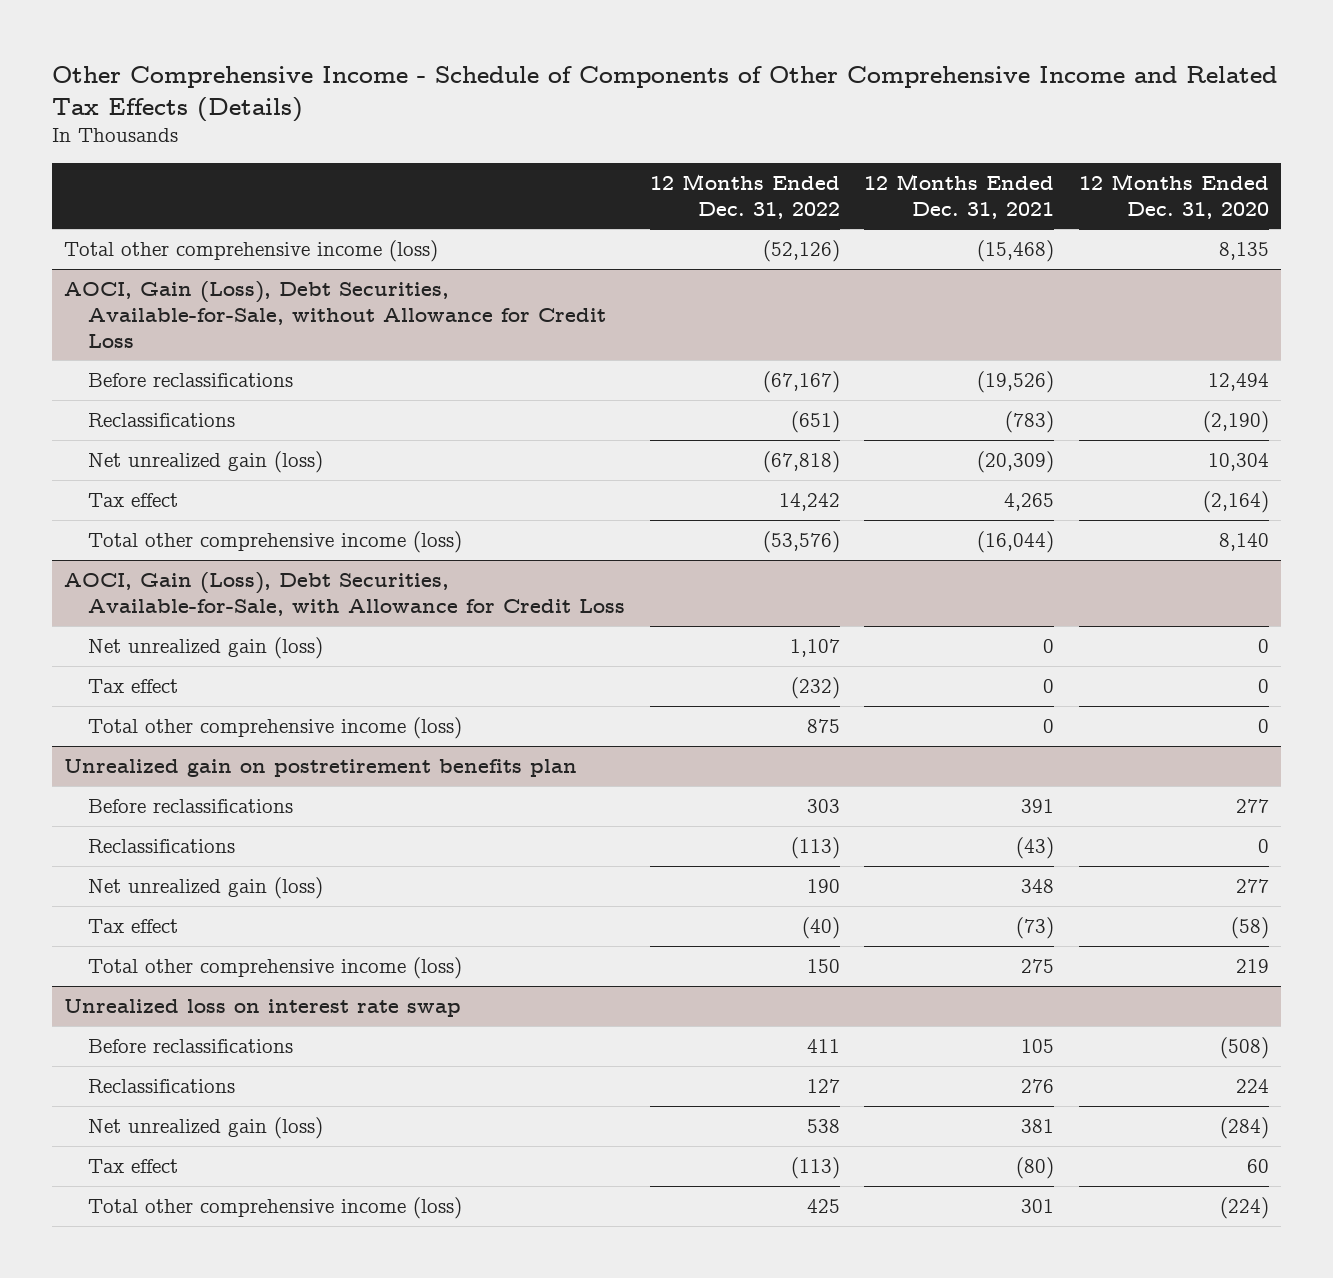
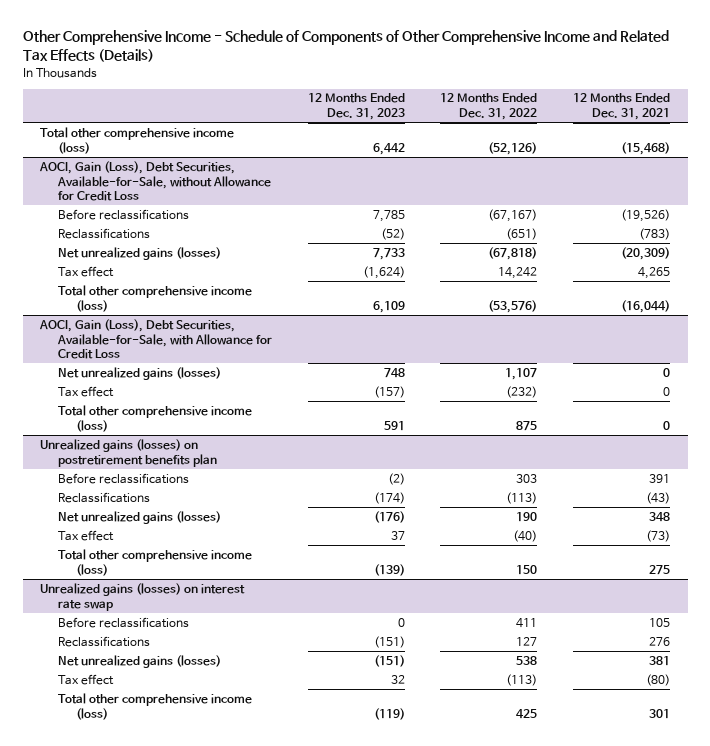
- | 12 Months Ended Dec. 31, 2022 | 12 Months Ended Dec. 31, 2021 | 12 Months Ended Dec. 31, 2020
+ | 12 Months Ended Dec. 31, 2023 | 12 Months Ended Dec. 31, 2022 | 12 Months Ended Dec. 31, 2021
@ AOCI, Gain (Loss), Debt Securities, Available-for-Sale, without Allowance for Credit Loss
- Net unrealized gain (loss) | (67,818) | (20,309) | 10,304
+ Net unrealized gains (losses) | 7,733 | (67,818) | (20,309)
@ AOCI, Gain (Loss), Debt Securities, Available-for-Sale, with Allowance for Credit Loss
- Net unrealized gain (loss) | 1,107 | 0 | 0
+ Net unrealized gains (losses) | 748 | 1,107 | 0
- Unrealized gain on postretirement benefits plan
+ Unrealized gains (losses) on postretirement benefits plan
- Net unrealized gain (loss) | 190 | 348 | 277
+ Net unrealized gains (losses) | (176) | 190 | 348
- Unrealized loss on interest rate swap
+ Unrealized gains (losses) on interest rate swap
- Net unrealized gain (loss) | 538 | 381 | (284)
+ Net unrealized gains (losses) | (151) | 538 | 381

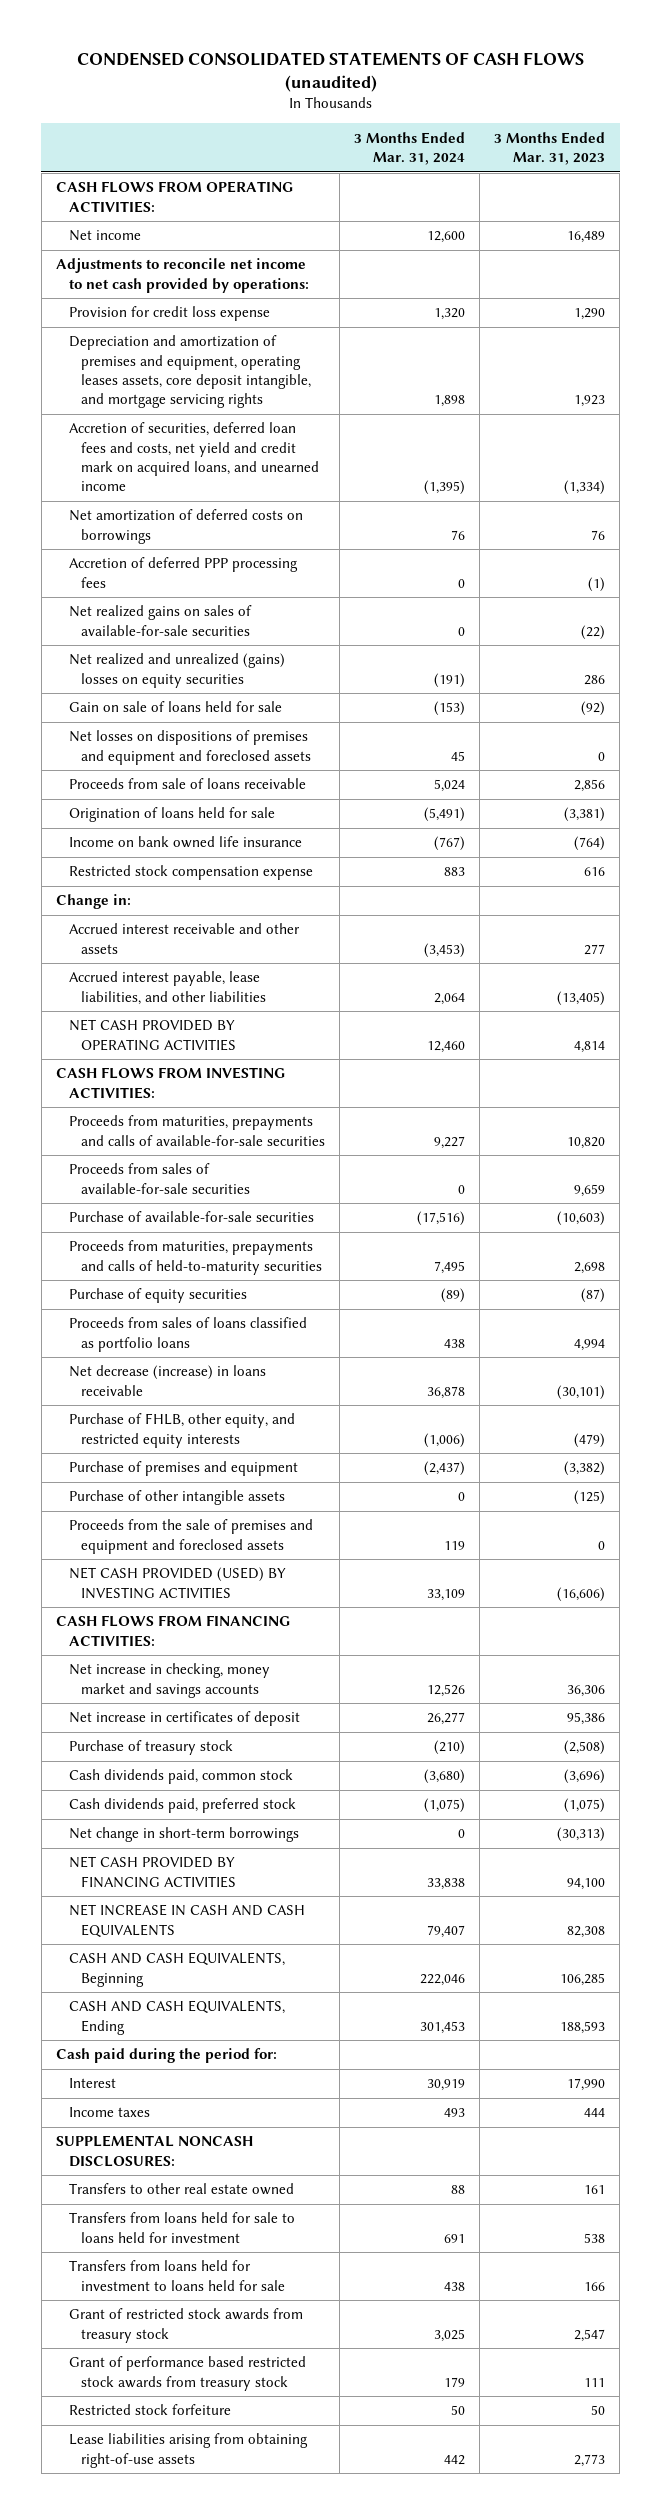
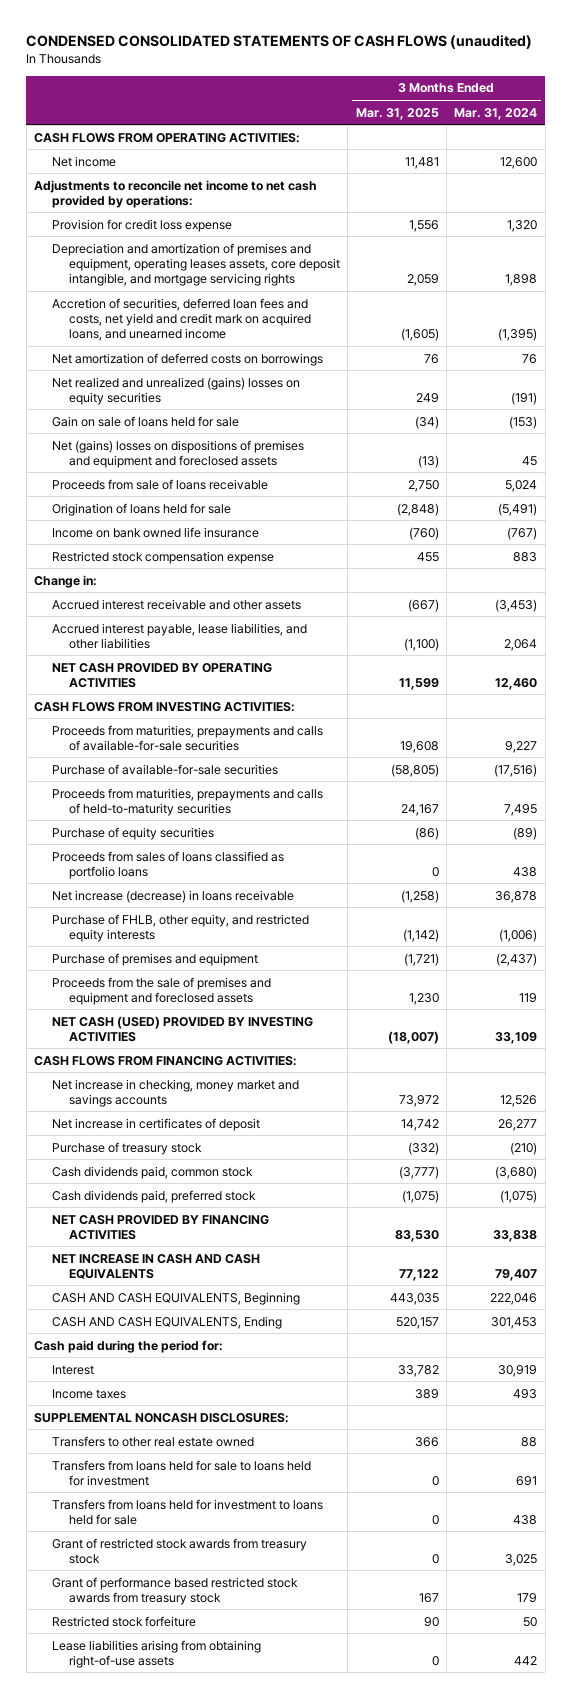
- | 3 Months Ended Mar. 31, 2024 | 3 Months Ended Mar. 31, 2023
+ | 3 Months Ended Mar. 31, 2025 | 3 Months Ended Mar. 31, 2024
- Accretion of deferred PPP processing fees | 0 | (1)
- Net realized gains on sales of available-for-sale securities | 0 | (22)
- Net losses on dispositions of premises and equipment and foreclosed assets | 45 | 0
+ Net (gains) losses on dispositions of premises and equipment and foreclosed assets | (13) | 45
- Proceeds from sales of available-for-sale securities | 0 | 9,659
- Net decrease (increase) in loans receivable | 36,878 | (30,101)
+ Net increase (decrease) in loans receivable | (1,258) | 36,878
- Purchase of other intangible assets | 0 | (125)
- NET CASH PROVIDED (USED) BY INVESTING ACTIVITIES | 33,109 | (16,606)
+ NET CASH (USED) PROVIDED BY INVESTING ACTIVITIES | (18,007) | 33,109
- Net change in short-term borrowings | 0 | (30,313)

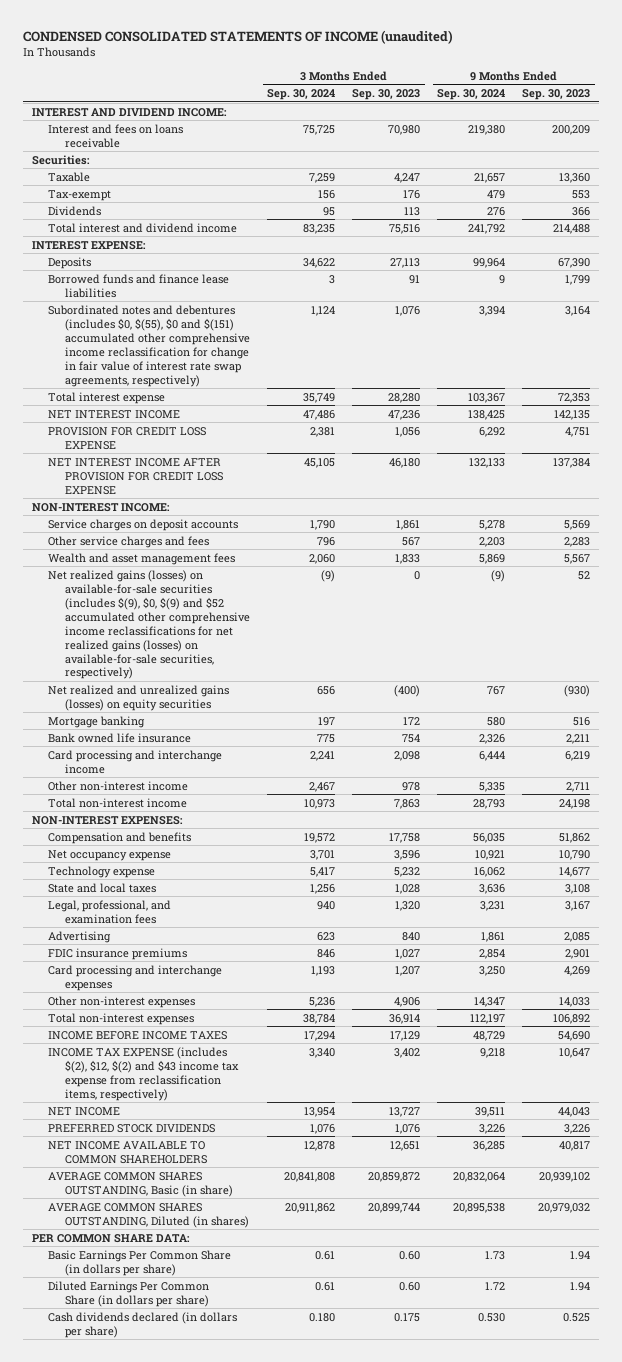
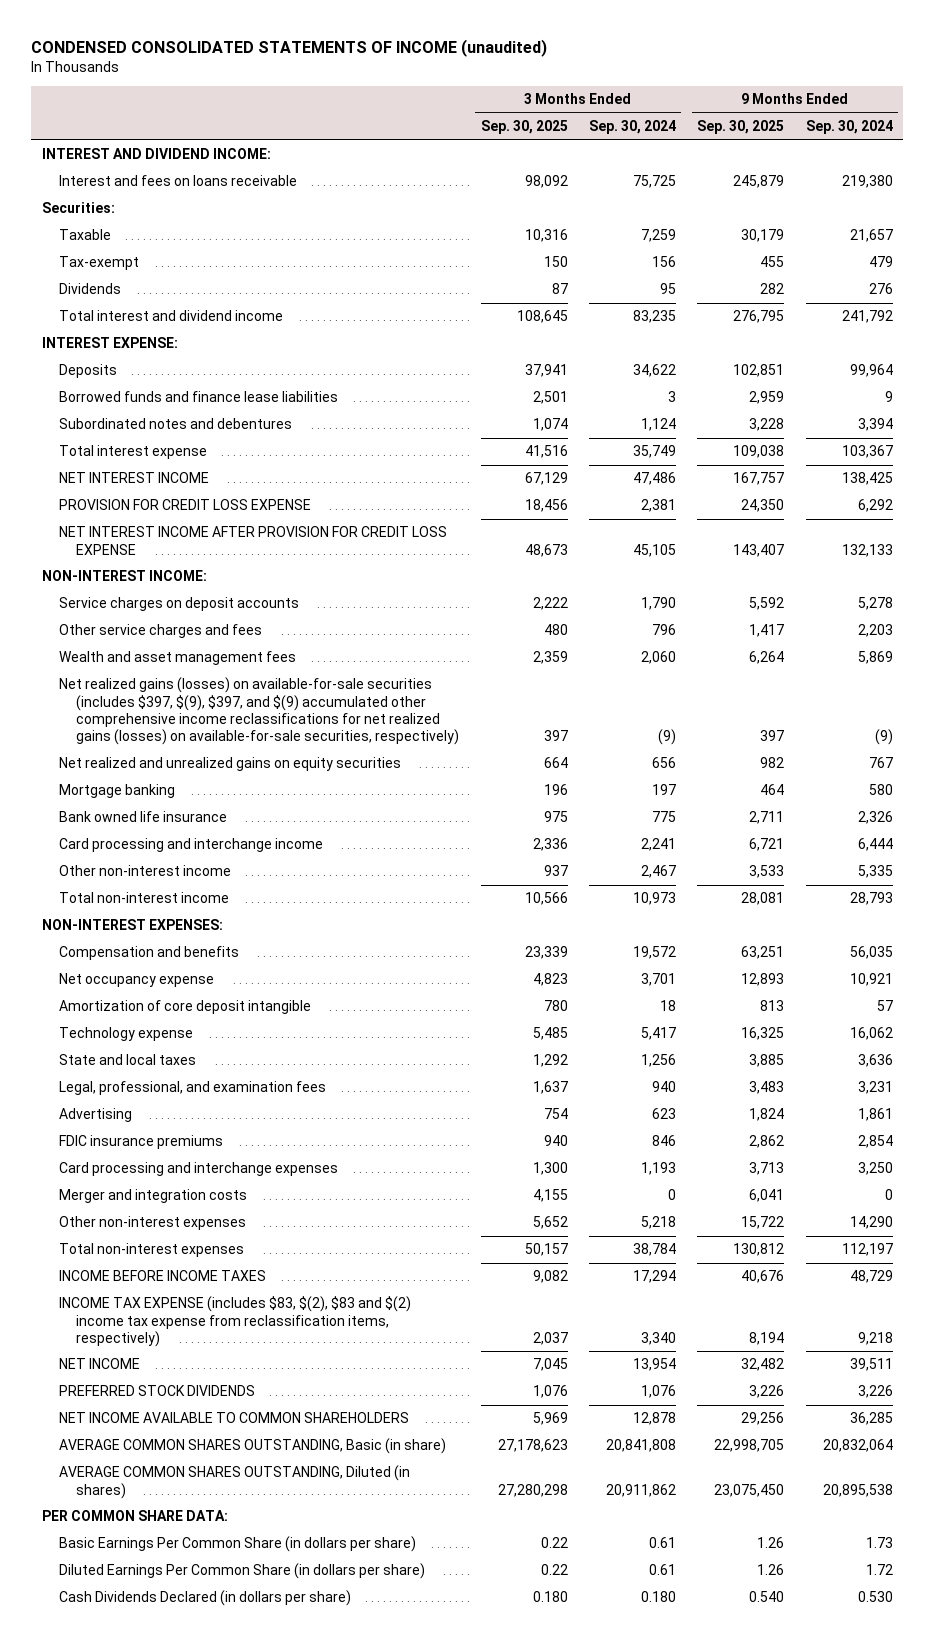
- | 3 Months Ended Sep. 30, 2024 | 3 Months Ended Sep. 30, 2023 | 9 Months Ended Sep. 30, 2024 | 9 Months Ended Sep. 30, 2023
+ | 3 Months Ended Sep. 30, 2025 | 3 Months Ended Sep. 30, 2024 | 9 Months Ended Sep. 30, 2025 | 9 Months Ended Sep. 30, 2024
- Subordinated notes and debentures (includes $0, $(55), $0 and $(151) accumulated other comprehensive income reclassification for change in fair value of interest rate swap agreements, respectively) | 1,124 | 1,076 | 3,394 | 3,164
+ Subordinated notes and debentures | 1,074 | 1,124 | 3,228 | 3,394
- Net realized gains (losses) on available-for-sale securities (includes $(9), $0, $(9) and $52 accumulated other comprehensive income reclassifications for net realized gains (losses) on available-for-sale securities, respectively) | (9) | 0 | (9) | 52
- Net realized and unrealized gains (losses) on equity securities | 656 | (400) | 767 | (930)
+ Net realized gains (losses) on available-for-sale securities (includes $397, $(9), $397, and $(9) accumulated other comprehensive income reclassifications for net realized gains (losses) on available-for-sale securities, respectively) | 397 | (9) | 397 | (9)
+ Net realized and unrealized gains on equity securities | 664 | 656 | 982 | 767
+ Amortization of core deposit intangible | 780 | 18 | 813 | 57
- Other non-interest expenses | 5,236 | 4,906 | 14,347 | 14,033
+ Merger and integration costs | 4,155 | 0 | 6,041 | 0
+ Other non-interest expenses | 5,652 | 5,218 | 15,722 | 14,290
- INCOME TAX EXPENSE (includes $(2), $12, $(2) and $43 income tax expense from reclassification items, respectively) | 3,340 | 3,402 | 9,218 | 10,647
+ INCOME TAX EXPENSE (includes $83, $(2), $83 and $(2) income tax expense from reclassification items, respectively) | 2,037 | 3,340 | 8,194 | 9,218
- Cash dividends declared (in dollars per share) | 0.180 | 0.175 | 0.530 | 0.525
+ Cash Dividends Declared (in dollars per share) | 0.180 | 0.180 | 0.540 | 0.530

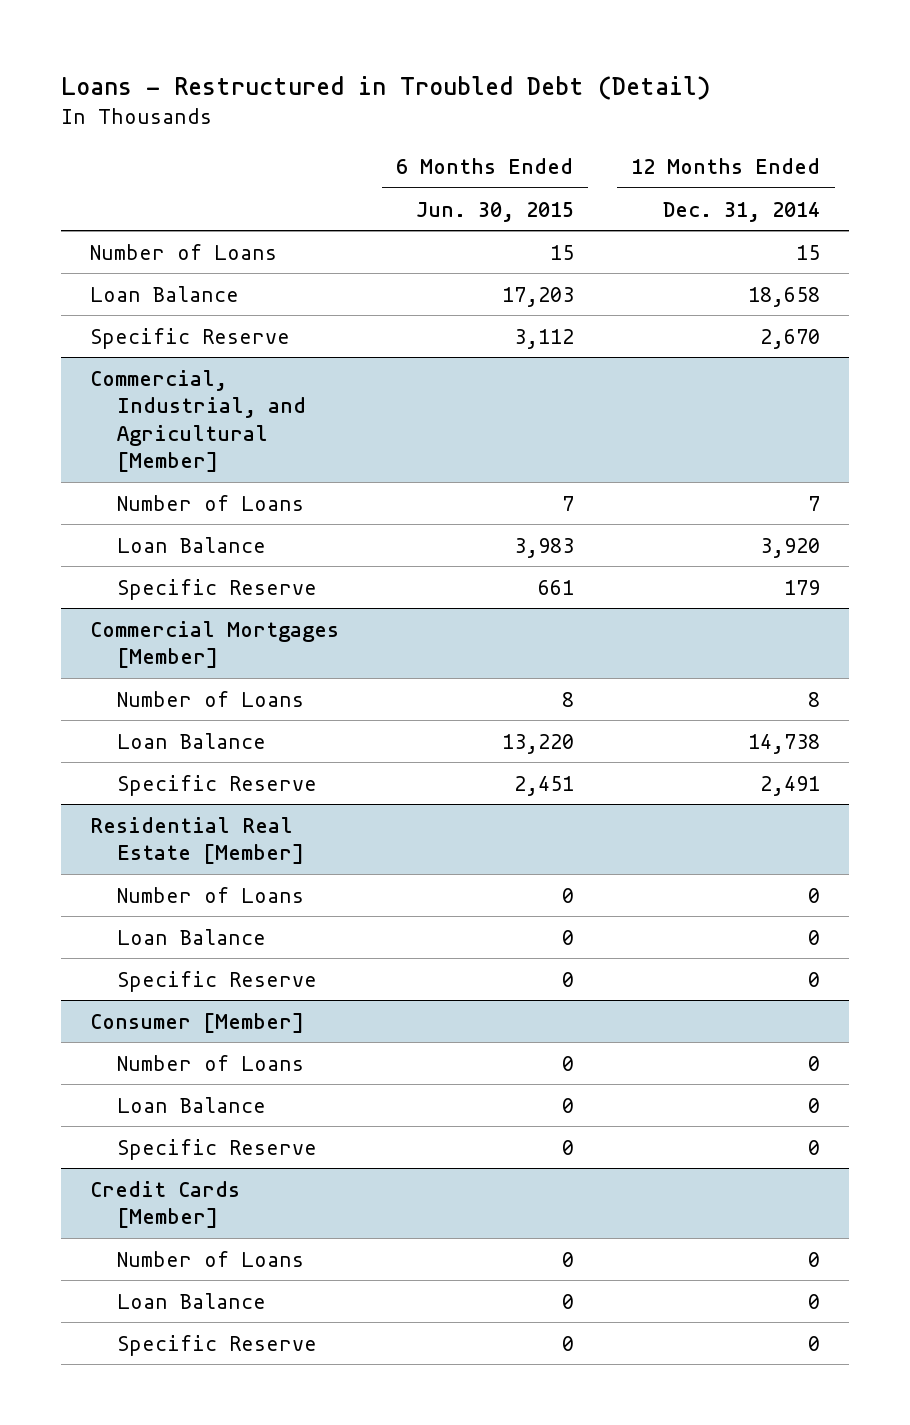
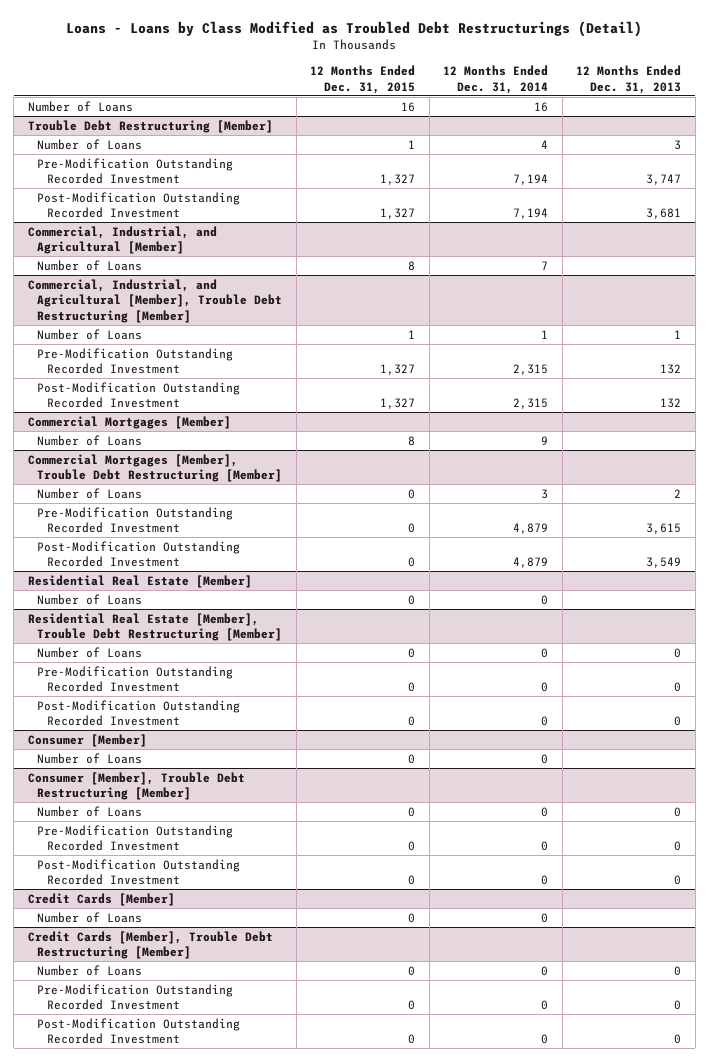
- Loans - Restructured in Troubled Debt (Detail)
+ Loans - Loans by Class Modified as Troubled Debt Restructurings (Detail)
- | 6 Months Ended Jun. 30, 2015 | 12 Months Ended Dec. 31, 2014
+ | 12 Months Ended Dec. 31, 2015 | 12 Months Ended Dec. 31, 2014 | 12 Months Ended Dec. 31, 2013
- Number of Loans | 15 | 15
- Loan Balance | 17,203 | 18,658
- Specific Reserve | 3,112 | 2,670
+ Number of Loans | 16 | 16 |
+ Trouble Debt Restructuring [Member]
+ Number of Loans | 1 | 4 | 3
+ Pre-Modification Outstanding Recorded Investment | 1,327 | 7,194 | 3,747
+ Post-Modification Outstanding Recorded Investment | 1,327 | 7,194 | 3,681
@ Commercial, Industrial, and Agricultural [Member]
- Loan Balance | 3,983 | 3,920
- Specific Reserve | 661 | 179
+ Commercial, Industrial, and Agricultural [Member], Trouble Debt Restructuring [Member]
+ Number of Loans | 1 | 1 | 1
+ Pre-Modification Outstanding Recorded Investment | 1,327 | 2,315 | 132
+ Post-Modification Outstanding Recorded Investment | 1,327 | 2,315 | 132
@ Commercial Mortgages [Member]
- Number of Loans | 8 | 8
- Loan Balance | 13,220 | 14,738
- Specific Reserve | 2,451 | 2,491
+ Number of Loans | 8 | 9 |
+ Commercial Mortgages [Member], Trouble Debt Restructuring [Member]
+ Number of Loans | 0 | 3 | 2
+ Pre-Modification Outstanding Recorded Investment | 0 | 4,879 | 3,615
+ Post-Modification Outstanding Recorded Investment | 0 | 4,879 | 3,549
@ Residential Real Estate [Member]
- Loan Balance | 0 | 0
- Specific Reserve | 0 | 0
+ Residential Real Estate [Member], Trouble Debt Restructuring [Member]
+ Number of Loans | 0 | 0 | 0
+ Pre-Modification Outstanding Recorded Investment | 0 | 0 | 0
+ Post-Modification Outstanding Recorded Investment | 0 | 0 | 0
@ Consumer [Member]
- Loan Balance | 0 | 0
- Specific Reserve | 0 | 0
+ Consumer [Member], Trouble Debt Restructuring [Member]
+ Number of Loans | 0 | 0 | 0
+ Pre-Modification Outstanding Recorded Investment | 0 | 0 | 0
+ Post-Modification Outstanding Recorded Investment | 0 | 0 | 0
@ Credit Cards [Member]
- Loan Balance | 0 | 0
- Specific Reserve | 0 | 0
+ Credit Cards [Member], Trouble Debt Restructuring [Member]
+ Number of Loans | 0 | 0 | 0
+ Pre-Modification Outstanding Recorded Investment | 0 | 0 | 0
+ Post-Modification Outstanding Recorded Investment | 0 | 0 | 0

